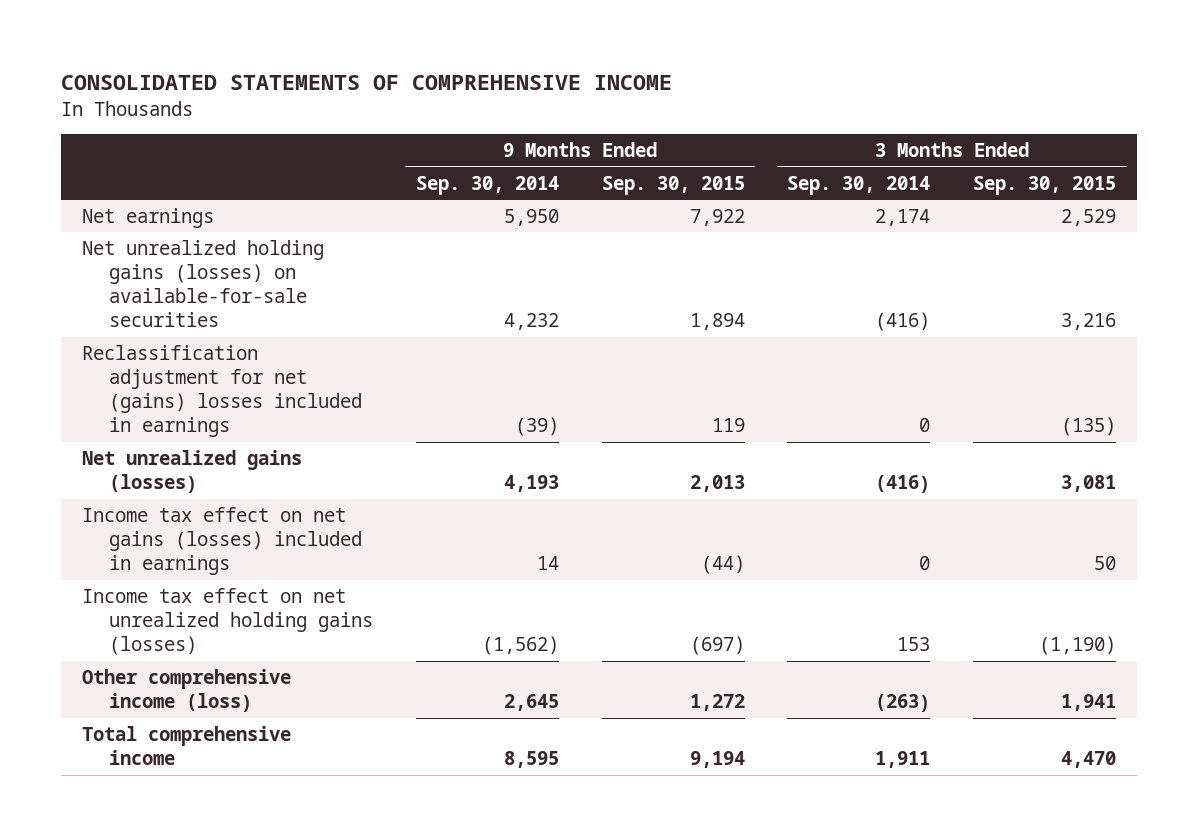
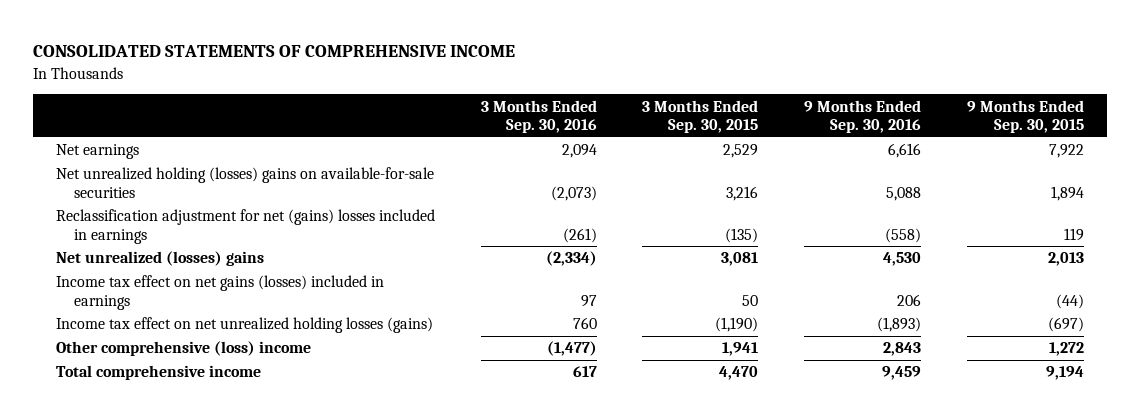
- | 9 Months Ended Sep. 30, 2014 | 9 Months Ended Sep. 30, 2015 | 3 Months Ended Sep. 30, 2014 | 3 Months Ended Sep. 30, 2015
+ | 3 Months Ended Sep. 30, 2016 | 3 Months Ended Sep. 30, 2015 | 9 Months Ended Sep. 30, 2016 | 9 Months Ended Sep. 30, 2015
- Net unrealized holding gains (losses) on available-for-sale securities | 4,232 | 1,894 | (416) | 3,216
+ Net unrealized holding (losses) gains on available-for-sale securities | (2,073) | 3,216 | 5,088 | 1,894
- Net unrealized gains (losses) | 4,193 | 2,013 | (416) | 3,081
+ Net unrealized (losses) gains | (2,334) | 3,081 | 4,530 | 2,013
- Income tax effect on net unrealized holding gains (losses) | (1,562) | (697) | 153 | (1,190)
- Other comprehensive income (loss) | 2,645 | 1,272 | (263) | 1,941
+ Income tax effect on net unrealized holding losses (gains) | 760 | (1,190) | (1,893) | (697)
+ Other comprehensive (loss) income | (1,477) | 1,941 | 2,843 | 1,272

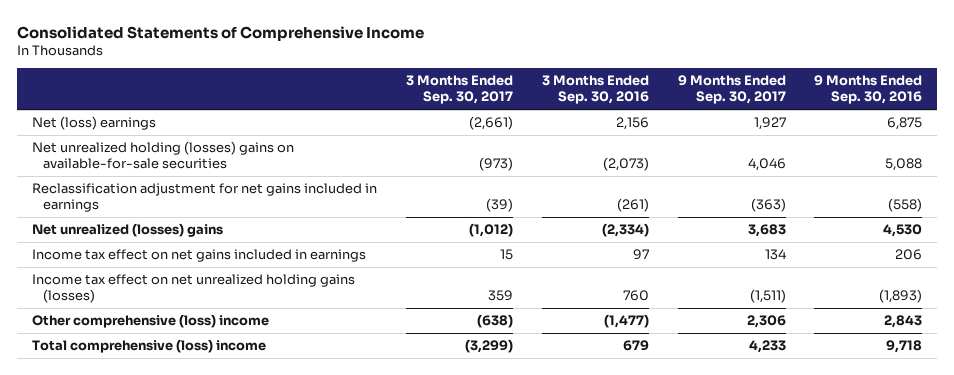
- CONSOLIDATED STATEMENTS OF COMPREHENSIVE INCOME
+ Consolidated Statements of Comprehensive Income
- | 3 Months Ended Sep. 30, 2016 | 3 Months Ended Sep. 30, 2015 | 9 Months Ended Sep. 30, 2016 | 9 Months Ended Sep. 30, 2015
+ | 3 Months Ended Sep. 30, 2017 | 3 Months Ended Sep. 30, 2016 | 9 Months Ended Sep. 30, 2017 | 9 Months Ended Sep. 30, 2016
- Net earnings | 2,094 | 2,529 | 6,616 | 7,922
+ Net (loss) earnings | (2,661) | 2,156 | 1,927 | 6,875
- Reclassification adjustment for net (gains) losses included in earnings | (261) | (135) | (558) | 119
+ Reclassification adjustment for net gains included in earnings | (39) | (261) | (363) | (558)
- Income tax effect on net gains (losses) included in earnings | 97 | 50 | 206 | (44)
- Income tax effect on net unrealized holding losses (gains) | 760 | (1,190) | (1,893) | (697)
+ Income tax effect on net gains included in earnings | 15 | 97 | 134 | 206
+ Income tax effect on net unrealized holding gains (losses) | 359 | 760 | (1,511) | (1,893)
- Total comprehensive income | 617 | 4,470 | 9,459 | 9,194
+ Total comprehensive (loss) income | (3,299) | 679 | 4,233 | 9,718

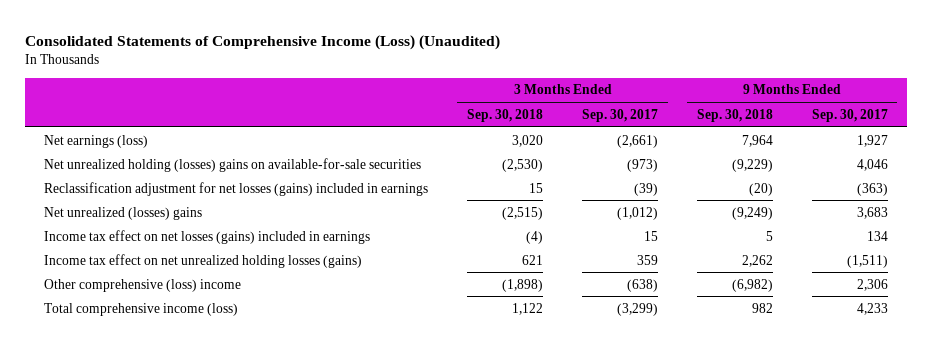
- Consolidated Statements of Comprehensive Income
+ Consolidated Statements of Comprehensive Income (Loss) (Unaudited)
- | 3 Months Ended Sep. 30, 2017 | 3 Months Ended Sep. 30, 2016 | 9 Months Ended Sep. 30, 2017 | 9 Months Ended Sep. 30, 2016
+ | 3 Months Ended Sep. 30, 2018 | 3 Months Ended Sep. 30, 2017 | 9 Months Ended Sep. 30, 2018 | 9 Months Ended Sep. 30, 2017
- Net (loss) earnings | (2,661) | 2,156 | 1,927 | 6,875
+ Net earnings (loss) | 3,020 | (2,661) | 7,964 | 1,927
- Reclassification adjustment for net gains included in earnings | (39) | (261) | (363) | (558)
+ Reclassification adjustment for net losses (gains) included in earnings | 15 | (39) | (20) | (363)
- Income tax effect on net gains included in earnings | 15 | 97 | 134 | 206
- Income tax effect on net unrealized holding gains (losses) | 359 | 760 | (1,511) | (1,893)
+ Income tax effect on net losses (gains) included in earnings | (4) | 15 | 5 | 134
+ Income tax effect on net unrealized holding losses (gains) | 621 | 359 | 2,262 | (1,511)
- Total comprehensive (loss) income | (3,299) | 679 | 4,233 | 9,718
+ Total comprehensive income (loss) | 1,122 | (3,299) | 982 | 4,233

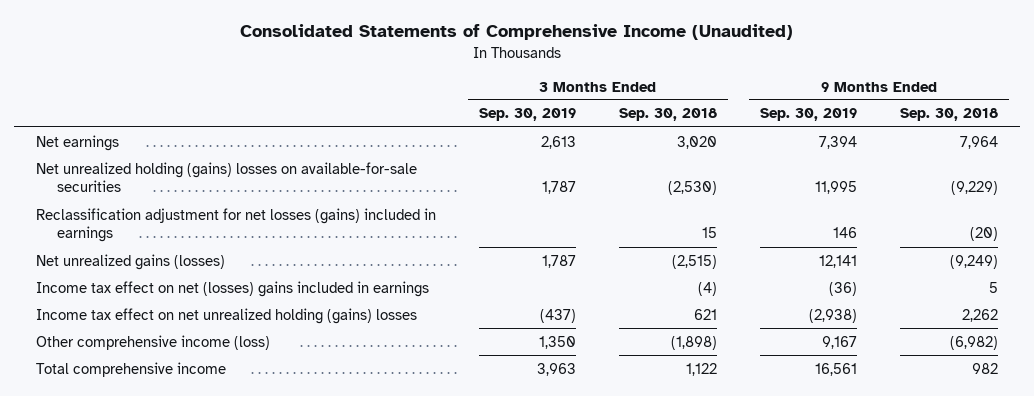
- Consolidated Statements of Comprehensive Income (Loss) (Unaudited)
+ Consolidated Statements of Comprehensive Income (Unaudited)
- | 3 Months Ended Sep. 30, 2018 | 3 Months Ended Sep. 30, 2017 | 9 Months Ended Sep. 30, 2018 | 9 Months Ended Sep. 30, 2017
+ | 3 Months Ended Sep. 30, 2019 | 3 Months Ended Sep. 30, 2018 | 9 Months Ended Sep. 30, 2019 | 9 Months Ended Sep. 30, 2018
- Net earnings (loss) | 3,020 | (2,661) | 7,964 | 1,927
- Net unrealized holding (losses) gains on available-for-sale securities | (2,530) | (973) | (9,229) | 4,046
+ Net earnings | 2,613 | 3,020 | 7,394 | 7,964
+ Net unrealized holding (gains) losses on available-for-sale securities | 1,787 | (2,530) | 11,995 | (9,229)
- Net unrealized (losses) gains | (2,515) | (1,012) | (9,249) | 3,683
- Income tax effect on net losses (gains) included in earnings | (4) | 15 | 5 | 134
- Income tax effect on net unrealized holding losses (gains) | 621 | 359 | 2,262 | (1,511)
- Other comprehensive (loss) income | (1,898) | (638) | (6,982) | 2,306
- Total comprehensive income (loss) | 1,122 | (3,299) | 982 | 4,233
+ Net unrealized gains (losses) | 1,787 | (2,515) | 12,141 | (9,249)
+ Income tax effect on net (losses) gains included in earnings | | (4) | (36) | 5
+ Income tax effect on net unrealized holding (gains) losses | (437) | 621 | (2,938) | 2,262
+ Other comprehensive income (loss) | 1,350 | (1,898) | 9,167 | (6,982)
+ Total comprehensive income | 3,963 | 1,122 | 16,561 | 982

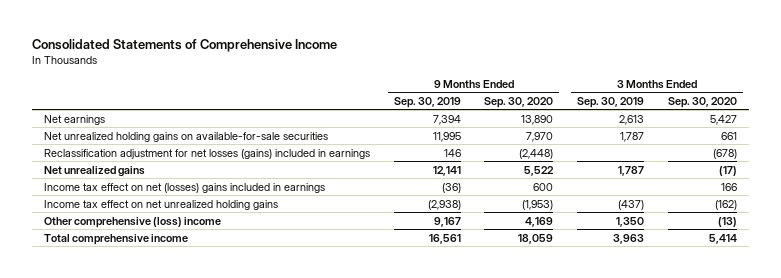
- Consolidated Statements of Comprehensive Income (Unaudited)
+ Consolidated Statements of Comprehensive Income
- | 3 Months Ended Sep. 30, 2019 | 3 Months Ended Sep. 30, 2018 | 9 Months Ended Sep. 30, 2019 | 9 Months Ended Sep. 30, 2018
+ | 9 Months Ended Sep. 30, 2019 | 9 Months Ended Sep. 30, 2020 | 3 Months Ended Sep. 30, 2019 | 3 Months Ended Sep. 30, 2020
- Net unrealized holding (gains) losses on available-for-sale securities | 1,787 | (2,530) | 11,995 | (9,229)
+ Net unrealized holding gains on available-for-sale securities | 11,995 | 7,970 | 1,787 | 661
- Net unrealized gains (losses) | 1,787 | (2,515) | 12,141 | (9,249)
+ Net unrealized gains | 12,141 | 5,522 | 1,787 | (17)
- Income tax effect on net unrealized holding (gains) losses | (437) | 621 | (2,938) | 2,262
- Other comprehensive income (loss) | 1,350 | (1,898) | 9,167 | (6,982)
+ Income tax effect on net unrealized holding gains | (2,938) | (1,953) | (437) | (162)
+ Other comprehensive (loss) income | 9,167 | 4,169 | 1,350 | (13)

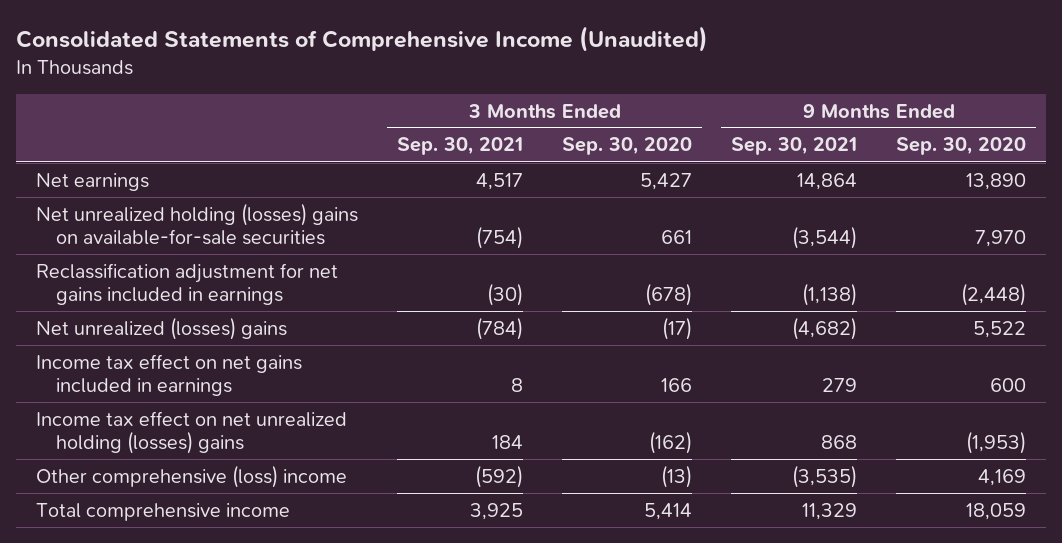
- Consolidated Statements of Comprehensive Income
+ Consolidated Statements of Comprehensive Income (Unaudited)
- | 9 Months Ended Sep. 30, 2019 | 9 Months Ended Sep. 30, 2020 | 3 Months Ended Sep. 30, 2019 | 3 Months Ended Sep. 30, 2020
+ | 3 Months Ended Sep. 30, 2021 | 3 Months Ended Sep. 30, 2020 | 9 Months Ended Sep. 30, 2021 | 9 Months Ended Sep. 30, 2020
- Net unrealized holding gains on available-for-sale securities | 11,995 | 7,970 | 1,787 | 661
- Reclassification adjustment for net losses (gains) included in earnings | 146 | (2,448) | | (678)
- Net unrealized gains | 12,141 | 5,522 | 1,787 | (17)
- Income tax effect on net (losses) gains included in earnings | (36) | 600 | | 166
- Income tax effect on net unrealized holding gains | (2,938) | (1,953) | (437) | (162)
+ Net unrealized holding (losses) gains on available-for-sale securities | (754) | 661 | (3,544) | 7,970
+ Reclassification adjustment for net gains included in earnings | (30) | (678) | (1,138) | (2,448)
+ Net unrealized (losses) gains | (784) | (17) | (4,682) | 5,522
+ Income tax effect on net gains included in earnings | 8 | 166 | 279 | 600
+ Income tax effect on net unrealized holding (losses) gains | 184 | (162) | 868 | (1,953)

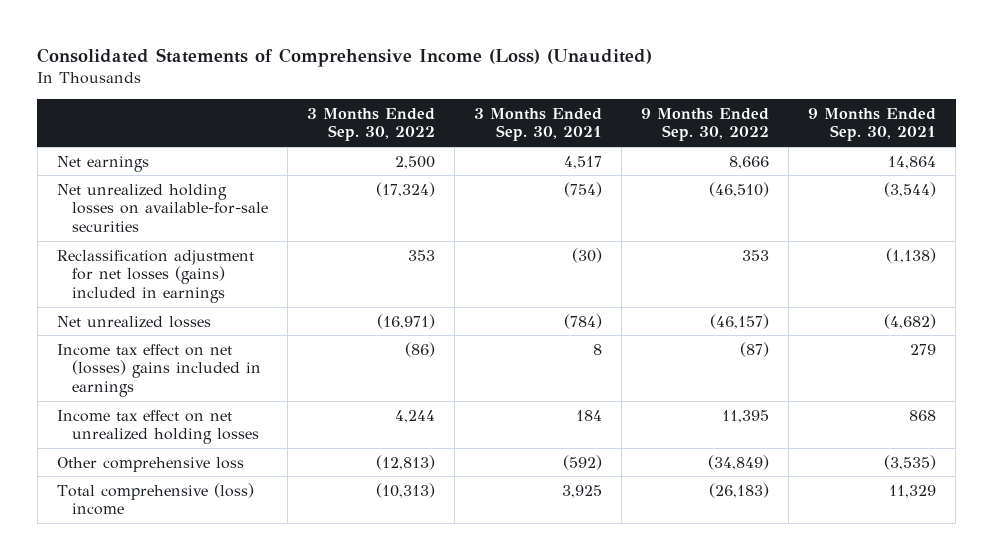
- Consolidated Statements of Comprehensive Income (Unaudited)
+ Consolidated Statements of Comprehensive Income (Loss) (Unaudited)
- | 3 Months Ended Sep. 30, 2021 | 3 Months Ended Sep. 30, 2020 | 9 Months Ended Sep. 30, 2021 | 9 Months Ended Sep. 30, 2020
+ | 3 Months Ended Sep. 30, 2022 | 3 Months Ended Sep. 30, 2021 | 9 Months Ended Sep. 30, 2022 | 9 Months Ended Sep. 30, 2021
- Net unrealized holding (losses) gains on available-for-sale securities | (754) | 661 | (3,544) | 7,970
- Reclassification adjustment for net gains included in earnings | (30) | (678) | (1,138) | (2,448)
- Net unrealized (losses) gains | (784) | (17) | (4,682) | 5,522
- Income tax effect on net gains included in earnings | 8 | 166 | 279 | 600
- Income tax effect on net unrealized holding (losses) gains | 184 | (162) | 868 | (1,953)
- Other comprehensive (loss) income | (592) | (13) | (3,535) | 4,169
- Total comprehensive income | 3,925 | 5,414 | 11,329 | 18,059
+ Net unrealized holding losses on available-for-sale securities | (17,324) | (754) | (46,510) | (3,544)
+ Reclassification adjustment for net losses (gains) included in earnings | 353 | (30) | 353 | (1,138)
+ Net unrealized losses | (16,971) | (784) | (46,157) | (4,682)
+ Income tax effect on net (losses) gains included in earnings | (86) | 8 | (87) | 279
+ Income tax effect on net unrealized holding losses | 4,244 | 184 | 11,395 | 868
+ Other comprehensive loss | (12,813) | (592) | (34,849) | (3,535)
+ Total comprehensive (loss) income | (10,313) | 3,925 | (26,183) | 11,329

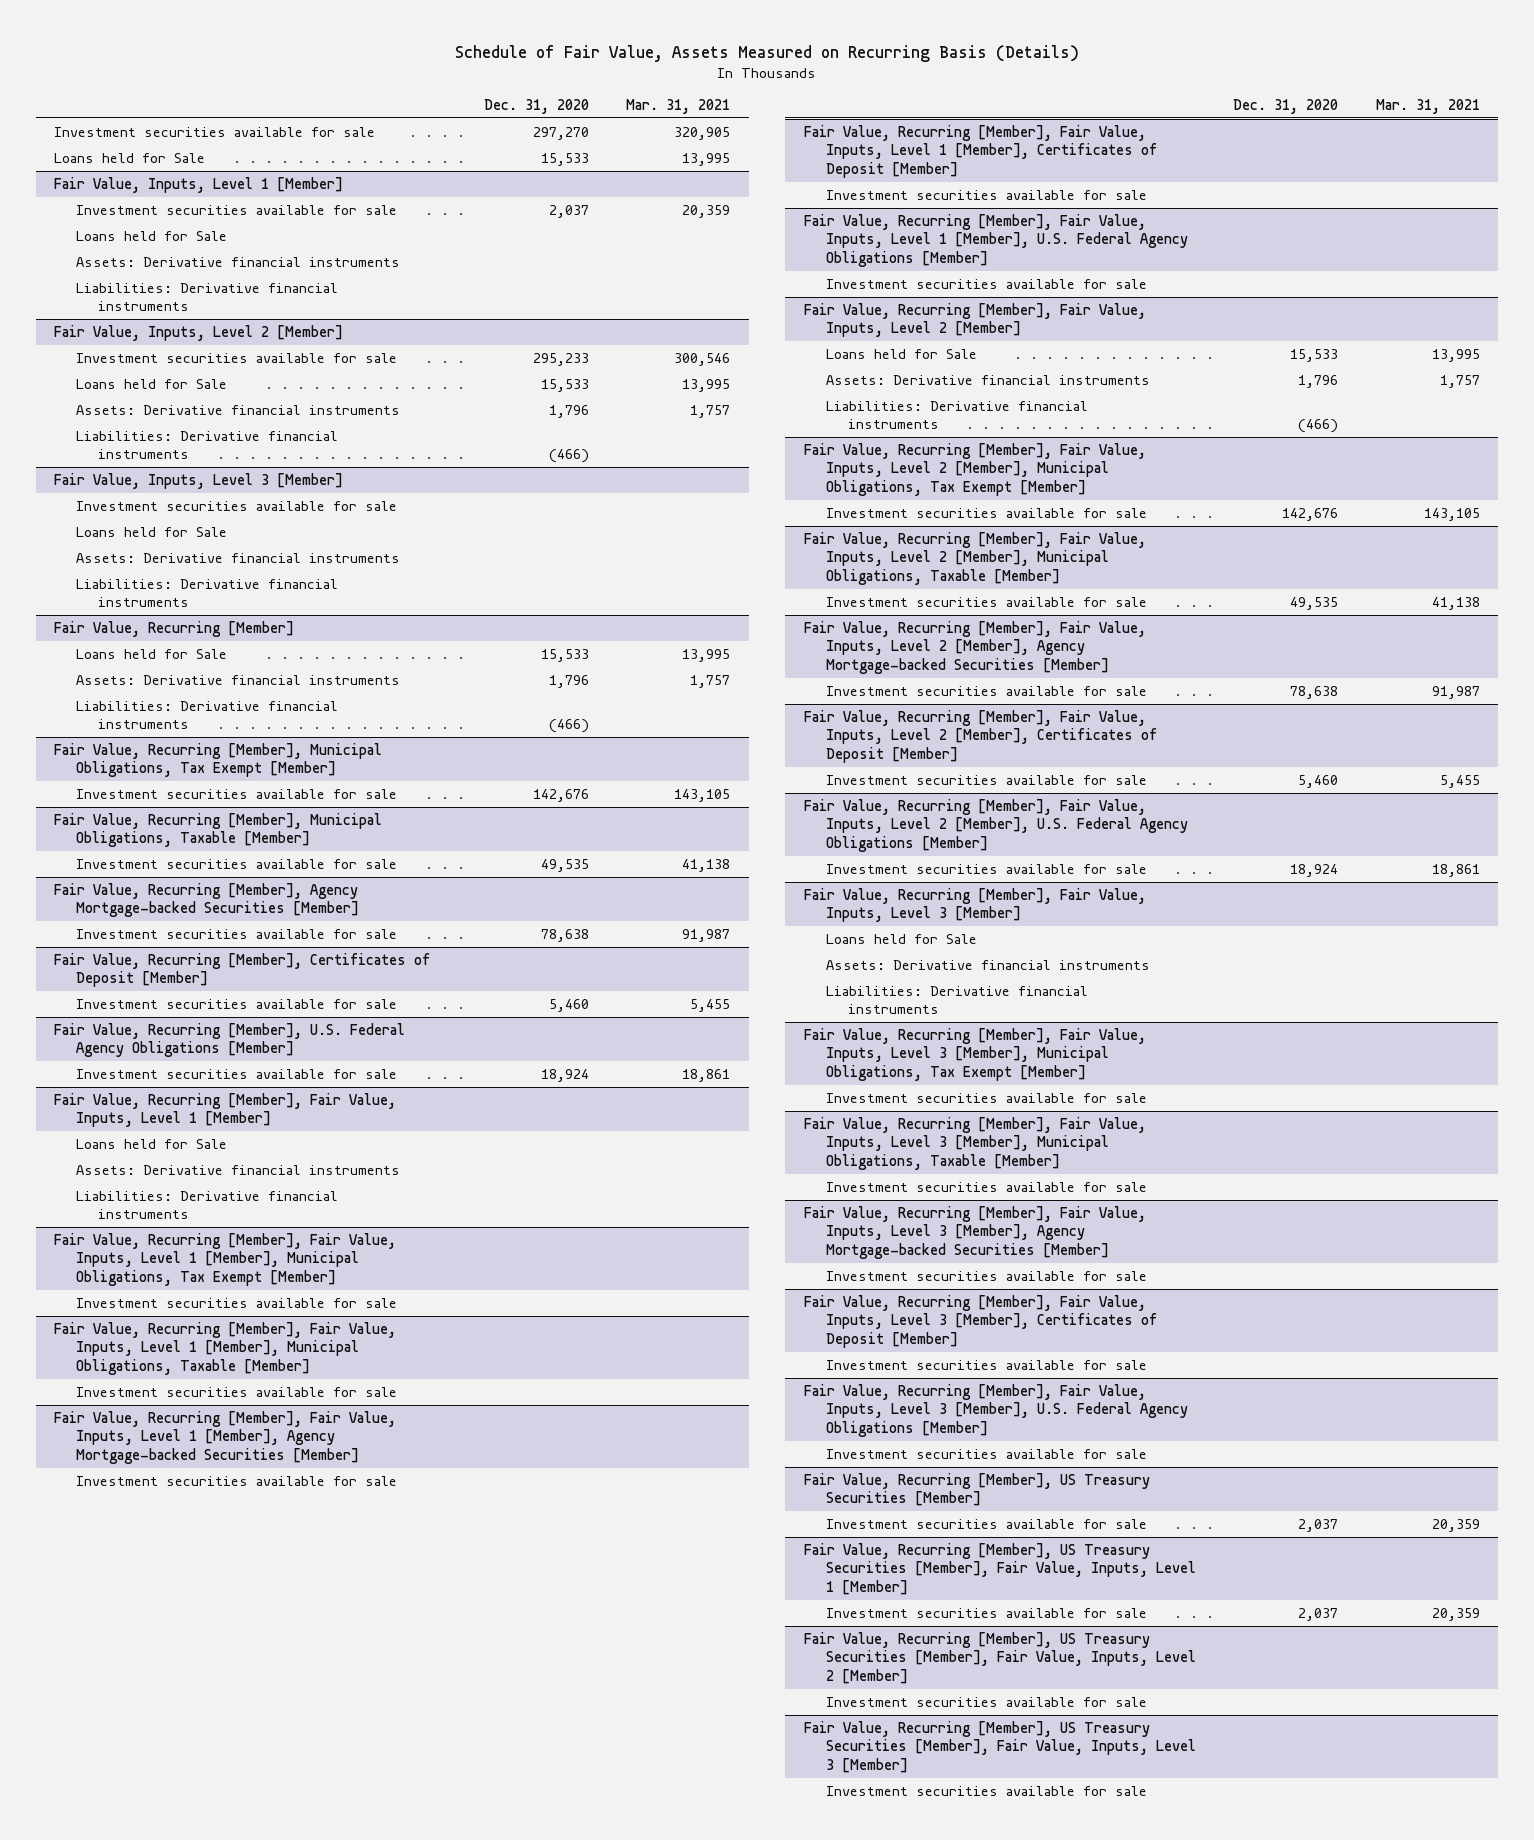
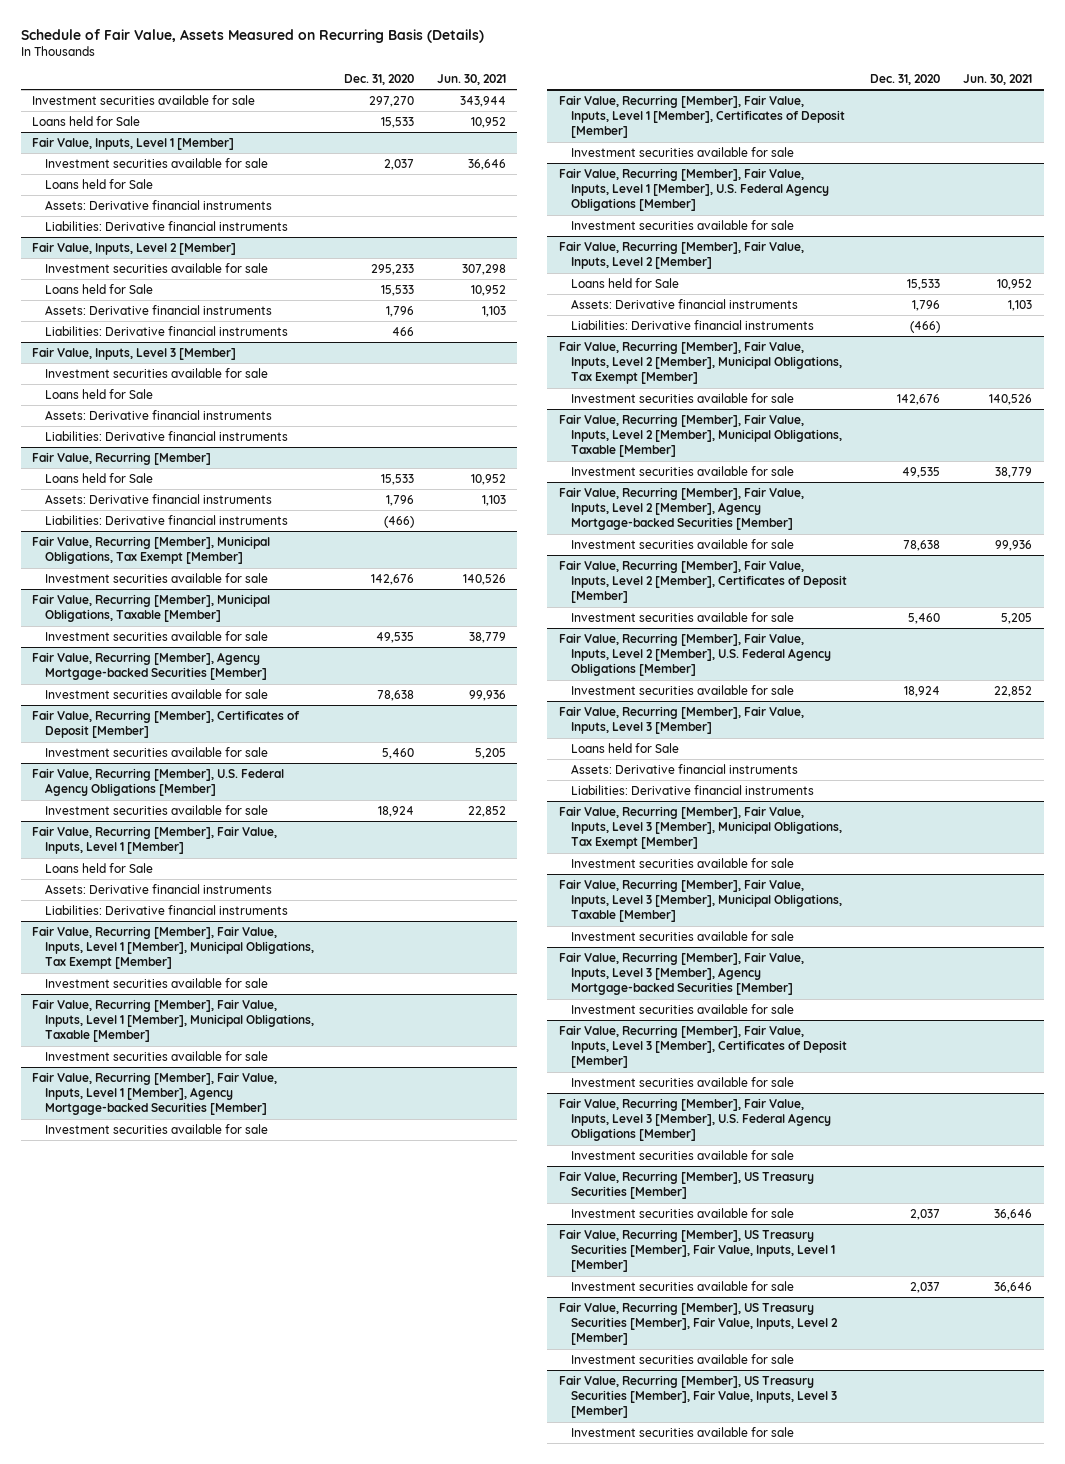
- | Dec. 31, 2020 | Mar. 31, 2021
+ | Dec. 31, 2020 | Jun. 30, 2021
@ Fair Value, Inputs, Level 2 [Member]
- Liabilities: Derivative financial instruments | (466) |
+ Liabilities: Derivative financial instruments | 466 |

